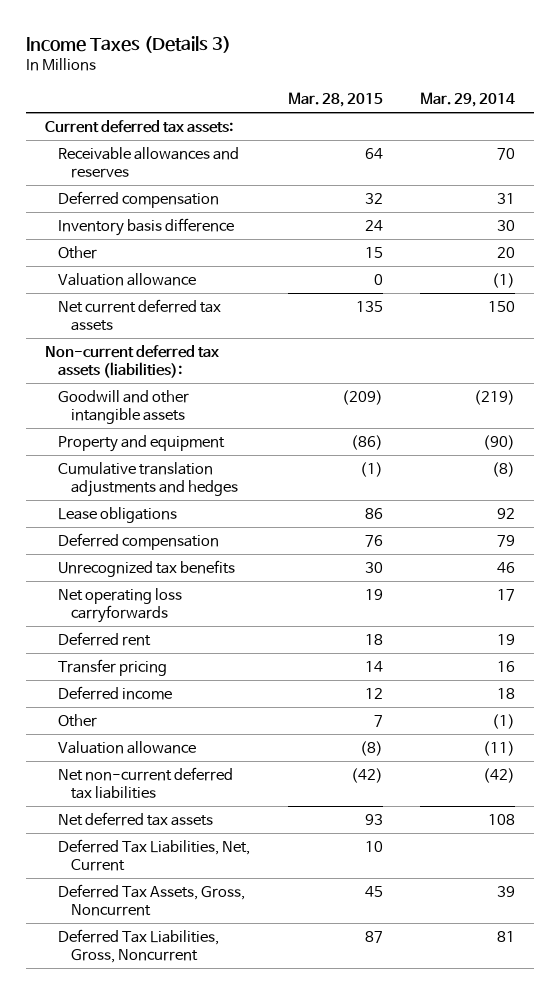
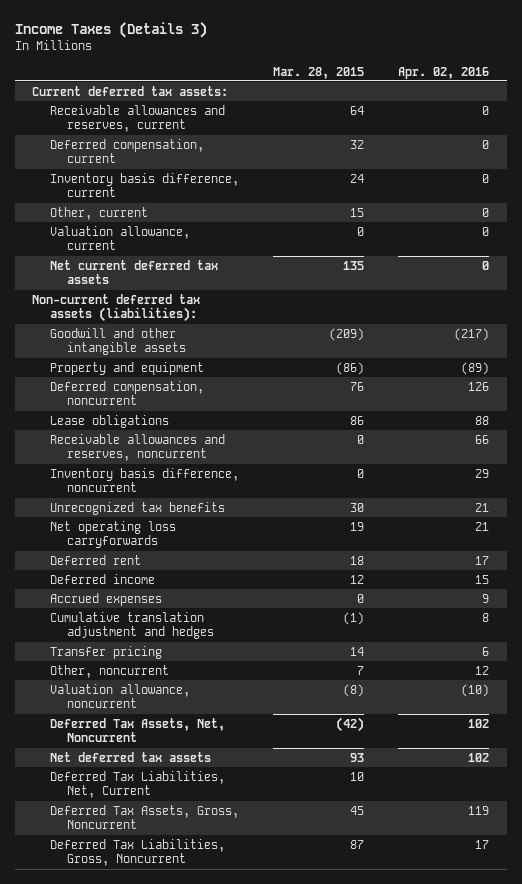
- | Mar. 28, 2015 | Mar. 29, 2014
+ | Mar. 28, 2015 | Apr. 02, 2016
- Receivable allowances and reserves | 64 | 70
- Deferred compensation | 32 | 31
- Inventory basis difference | 24 | 30
- Other | 15 | 20
- Valuation allowance | 0 | (1)
+ Receivable allowances and reserves, current | 64 | 0
+ Deferred compensation, current | 32 | 0
+ Inventory basis difference, current | 24 | 0
+ Other, current | 15 | 0
+ Valuation allowance, current | 0 | 0
- Cumulative translation adjustments and hedges | (1) | (8)
+ Deferred compensation, noncurrent | 76 | 126
- Deferred compensation | 76 | 79
+ Receivable allowances and reserves, noncurrent | 0 | 66
+ Inventory basis difference, noncurrent | 0 | 29
- Other | 7 | (1)
- Valuation allowance | (8) | (11)
- Net non-current deferred tax liabilities | (42) | (42)
+ Accrued expenses | 0 | 9
+ Cumulative translation adjustment and hedges | (1) | 8
moved down: Transfer pricing | 14 | 6
+ Other, noncurrent | 7 | 12
+ Valuation allowance, noncurrent | (8) | (10)
+ Deferred Tax Assets, Net, Noncurrent | (42) | 102

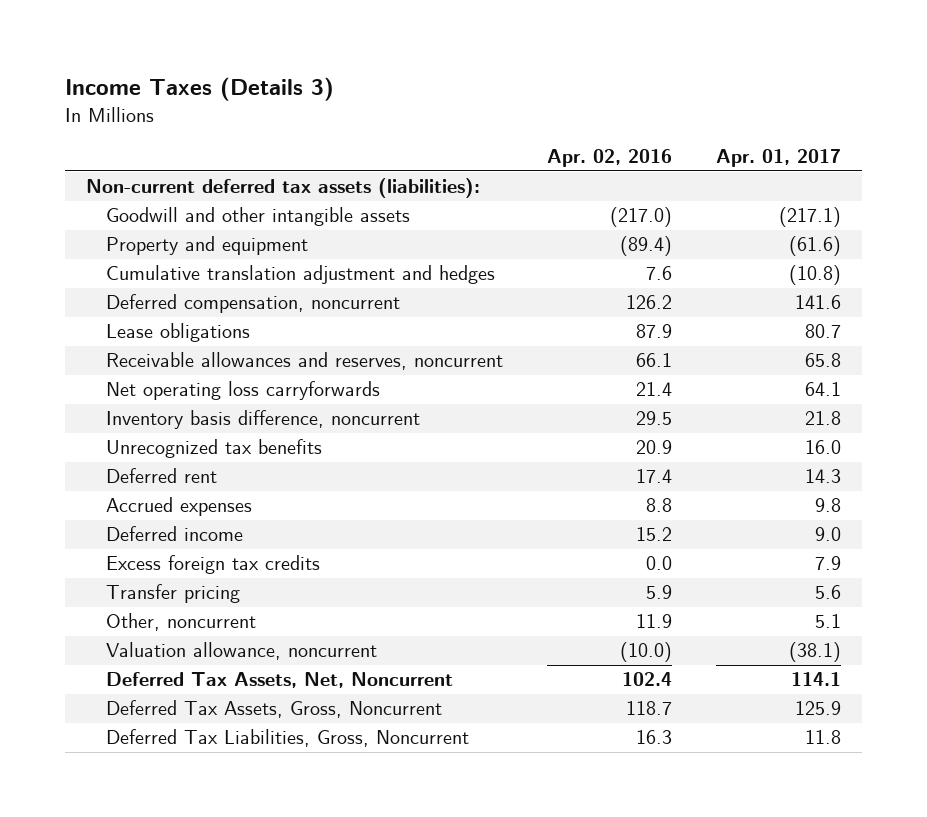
- | Mar. 28, 2015 | Apr. 02, 2016
+ | Apr. 02, 2016 | Apr. 01, 2017
- Current deferred tax assets:
- Receivable allowances and reserves, current | 64 | 0
- Deferred compensation, current | 32 | 0
- Inventory basis difference, current | 24 | 0
- Other, current | 15 | 0
- Valuation allowance, current | 0 | 0
- Net current deferred tax assets | 135 | 0
- Goodwill and other intangible assets | (209) | (217)
- Property and equipment | (86) | (89)
- Deferred compensation, noncurrent | 76 | 126
- Lease obligations | 86 | 88
- Receivable allowances and reserves, noncurrent | 0 | 66
- Inventory basis difference, noncurrent | 0 | 29
- Unrecognized tax benefits | 30 | 21
- Net operating loss carryforwards | 19 | 21
- Deferred rent | 18 | 17
- Deferred income | 12 | 15
- Accrued expenses | 0 | 9
- Cumulative translation adjustment and hedges | (1) | 8
- Transfer pricing | 14 | 6
- Other, noncurrent | 7 | 12
- Valuation allowance, noncurrent | (8) | (10)
- Deferred Tax Assets, Net, Noncurrent | (42) | 102
- Net deferred tax assets | 93 | 102
- Deferred Tax Liabilities, Net, Current | 10 |
- Deferred Tax Assets, Gross, Noncurrent | 45 | 119
- Deferred Tax Liabilities, Gross, Noncurrent | 87 | 17
+ Goodwill and other intangible assets | (217.0) | (217.1)
+ Property and equipment | (89.4) | (61.6)
+ Cumulative translation adjustment and hedges | 7.6 | (10.8)
+ Deferred compensation, noncurrent | 126.2 | 141.6
+ Lease obligations | 87.9 | 80.7
+ Receivable allowances and reserves, noncurrent | 66.1 | 65.8
+ Net operating loss carryforwards | 21.4 | 64.1
+ Inventory basis difference, noncurrent | 29.5 | 21.8
+ Unrecognized tax benefits | 20.9 | 16.0
+ Deferred rent | 17.4 | 14.3
+ Accrued expenses | 8.8 | 9.8
+ Deferred income | 15.2 | 9.0
+ Excess foreign tax credits | 0.0 | 7.9
+ Transfer pricing | 5.9 | 5.6
+ Other, noncurrent | 11.9 | 5.1
+ Valuation allowance, noncurrent | (10.0) | (38.1)
+ Deferred Tax Assets, Net, Noncurrent | 102.4 | 114.1
+ Deferred Tax Assets, Gross, Noncurrent | 118.7 | 125.9
+ Deferred Tax Liabilities, Gross, Noncurrent | 16.3 | 11.8

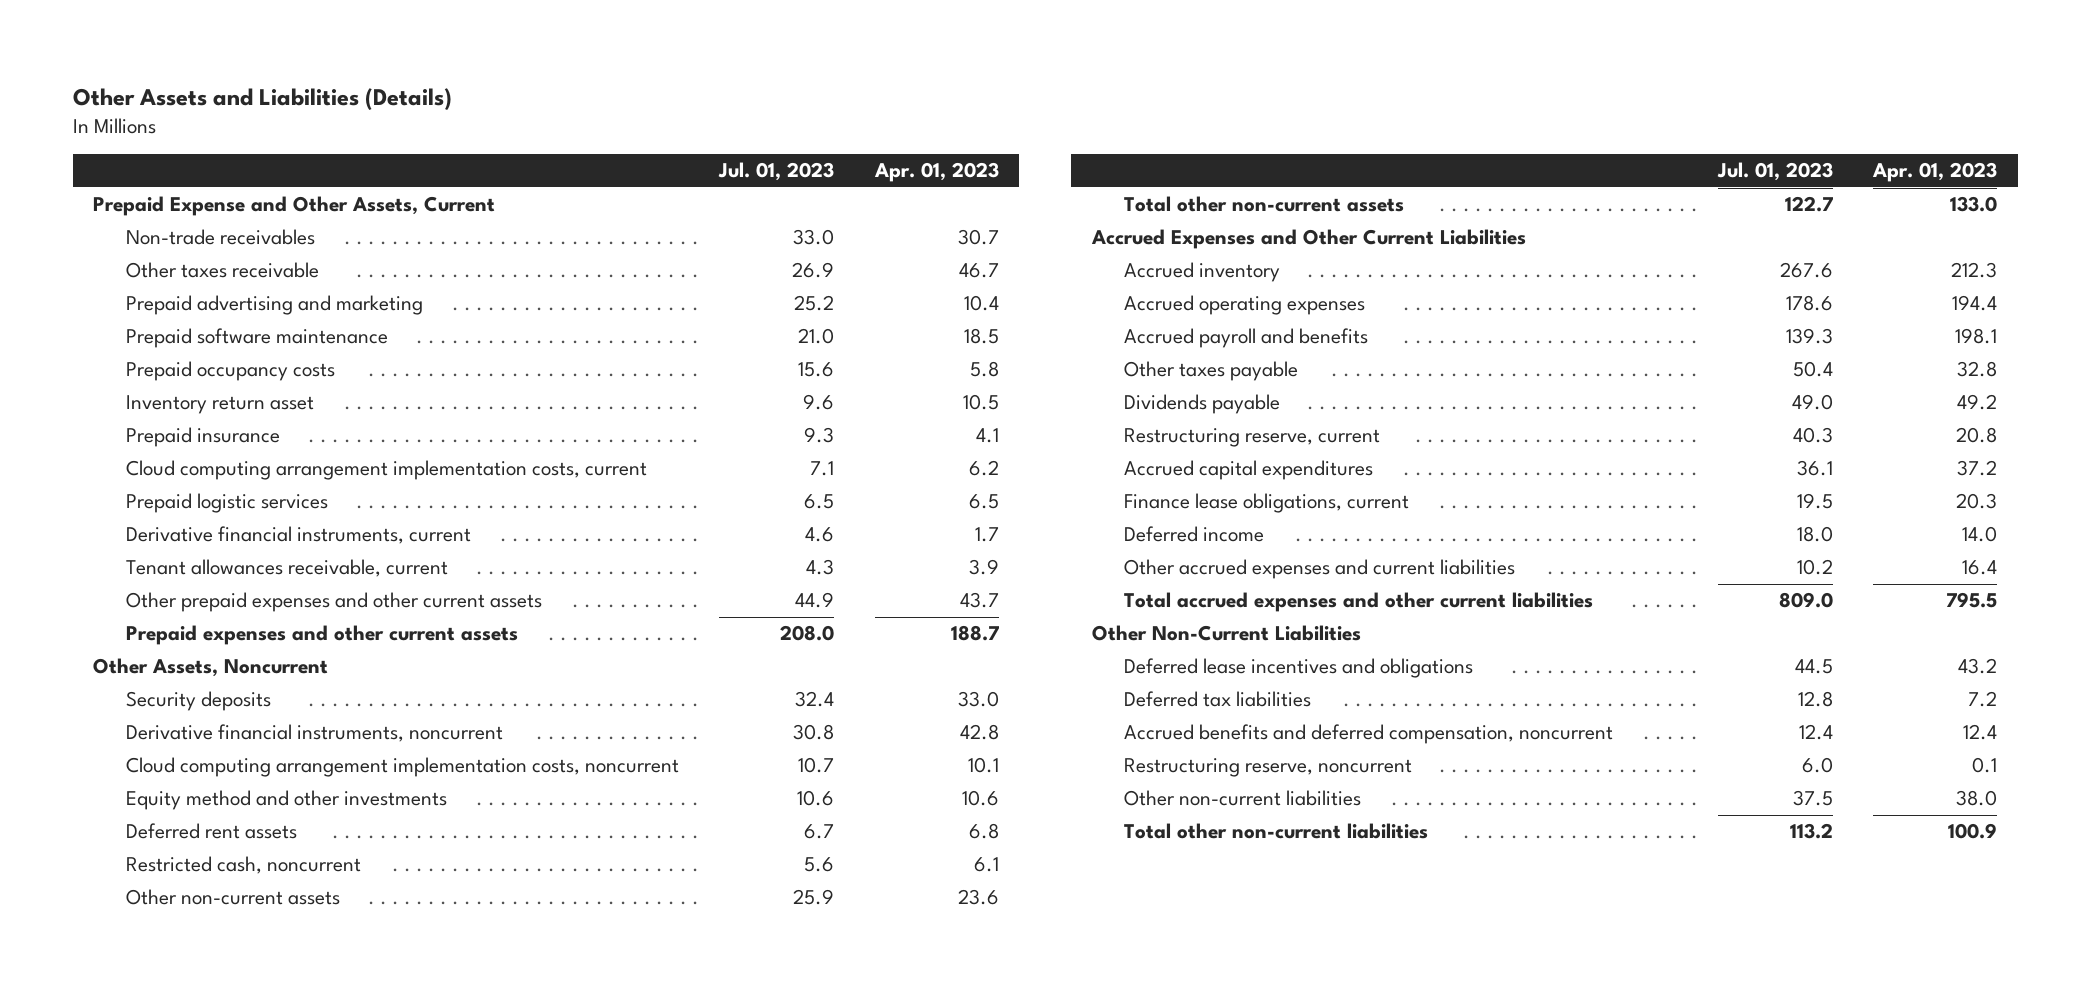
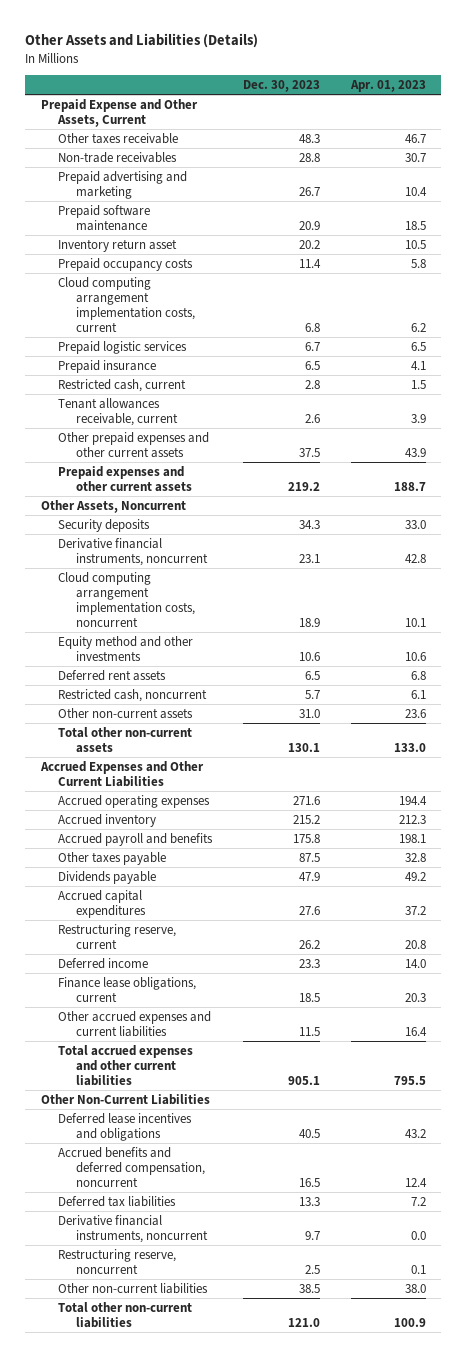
- | Jul. 01, 2023 | Apr. 01, 2023
+ | Dec. 30, 2023 | Apr. 01, 2023
moved down: Non-trade receivables | 28.8 | 30.7
moved down: Prepaid occupancy costs | 11.4 | 5.8
- Derivative financial instruments, current | 4.6 | 1.7
moved down: Prepaid insurance | 6.5 | 4.1
+ Restricted cash, current | 2.8 | 1.5
- Other prepaid expenses and other current assets | 44.9 | 43.7
+ Other prepaid expenses and other current assets | 37.5 | 43.9
moved down: Accrued inventory | 215.2 | 212.3
moved down: Restructuring reserve, current | 26.2 | 20.8
moved down: Finance lease obligations, current | 18.5 | 20.3
moved down: Deferred tax liabilities | 13.3 | 7.2
+ Derivative financial instruments, noncurrent | 9.7 | 0.0

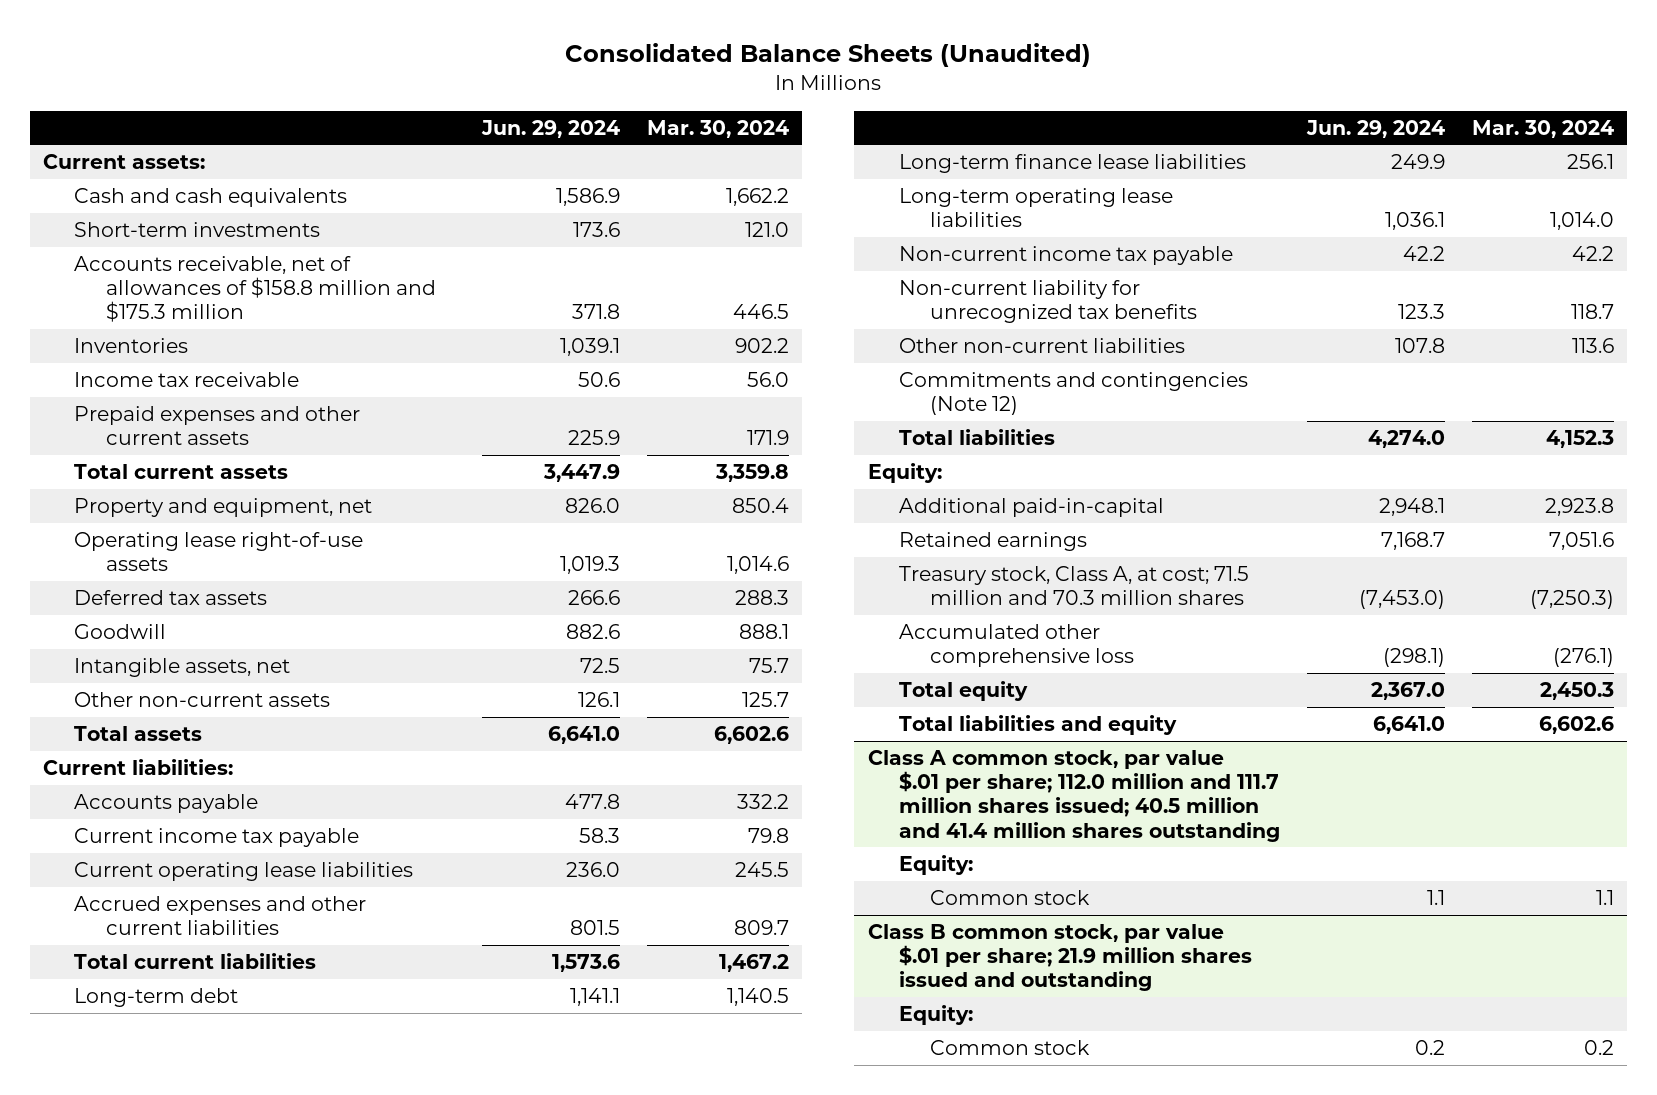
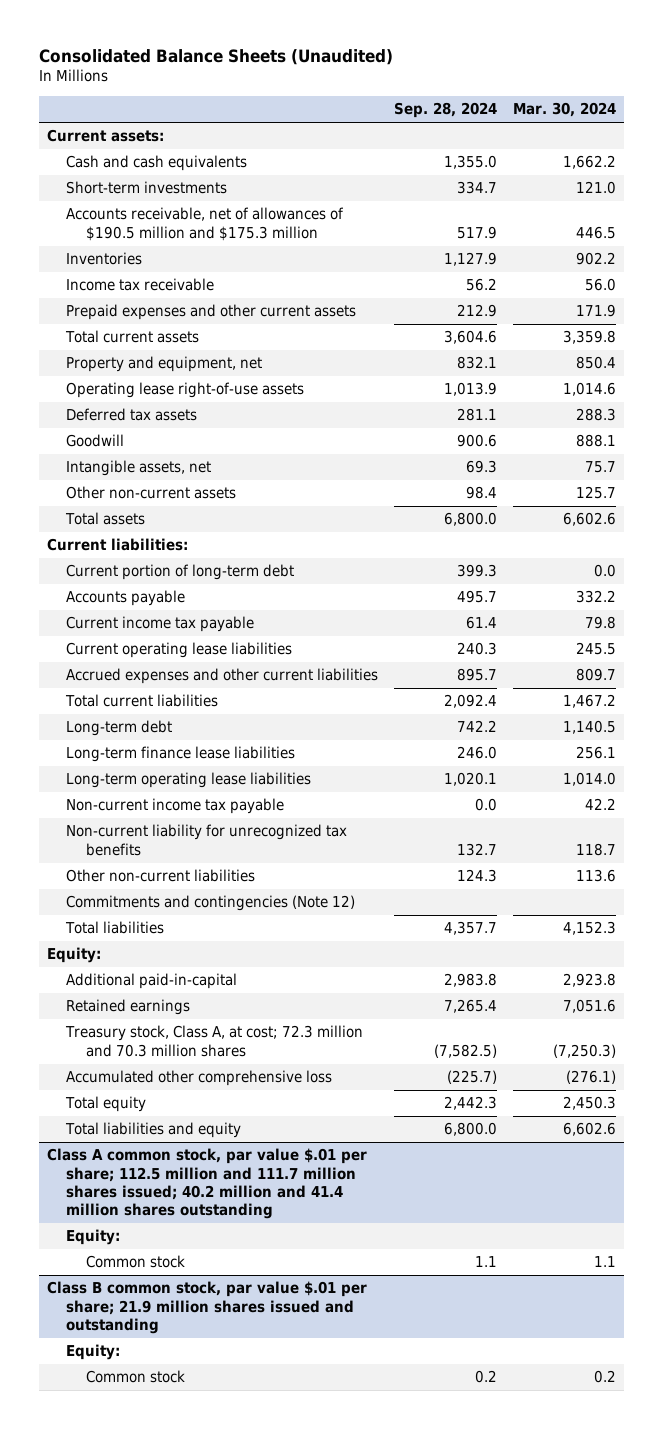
- | Jun. 29, 2024 | Mar. 30, 2024
+ | Sep. 28, 2024 | Mar. 30, 2024
- Accounts receivable, net of allowances of $158.8 million and $175.3 million | 371.8 | 446.5
+ Accounts receivable, net of allowances of $190.5 million and $175.3 million | 517.9 | 446.5
+ Current portion of long-term debt | 399.3 | 0.0
- Treasury stock, Class A, at cost; 71.5 million and 70.3 million shares | (7,453.0) | (7,250.3)
+ Treasury stock, Class A, at cost; 72.3 million and 70.3 million shares | (7,582.5) | (7,250.3)
- Class A common stock, par value $.01 per share; 112.0 million and 111.7 million shares issued; 40.5 million and 41.4 million shares outstanding
+ Class A common stock, par value $.01 per share; 112.5 million and 111.7 million shares issued; 40.2 million and 41.4 million shares outstanding

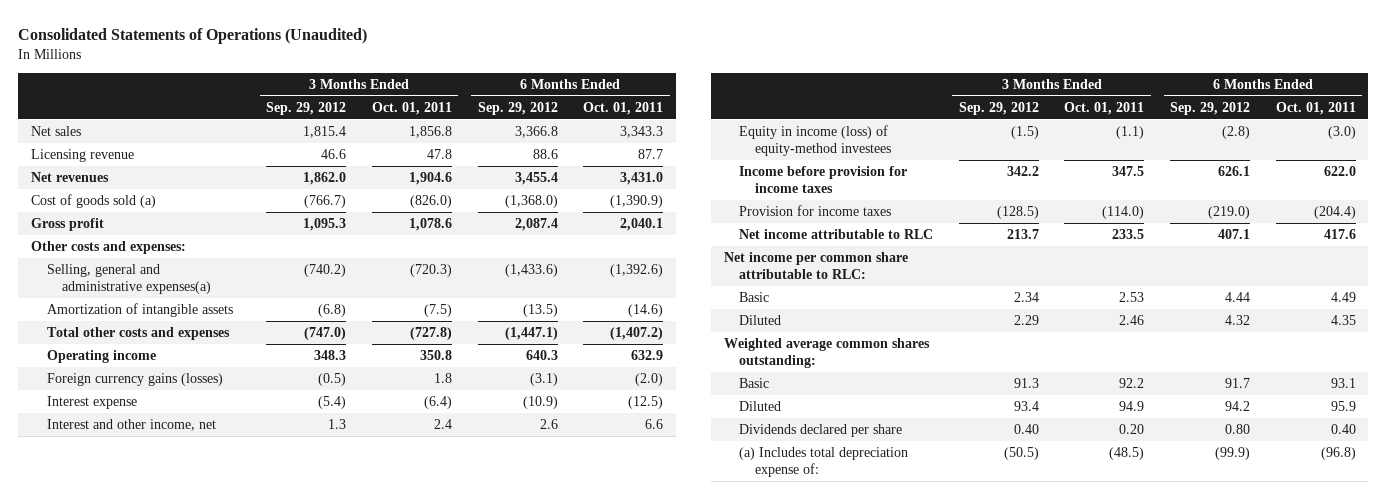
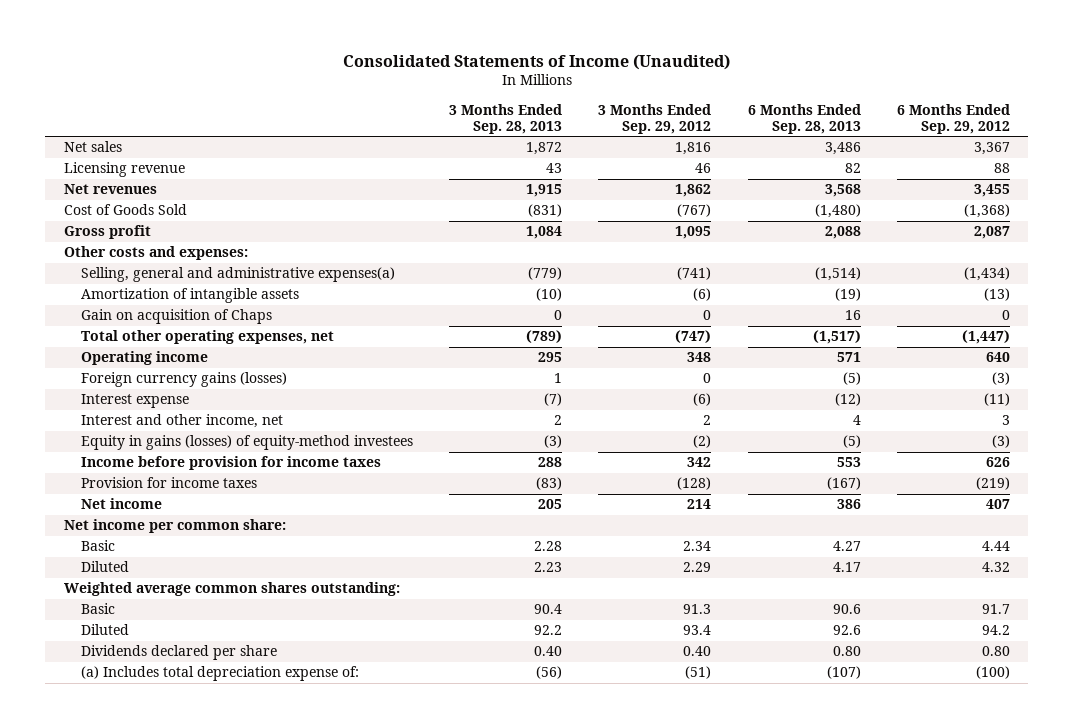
- Consolidated Statements of Operations (Unaudited)
+ Consolidated Statements of Income (Unaudited)
- | 3 Months Ended Sep. 29, 2012 | 3 Months Ended Oct. 01, 2011 | 6 Months Ended Sep. 29, 2012 | 6 Months Ended Oct. 01, 2011
+ | 3 Months Ended Sep. 28, 2013 | 3 Months Ended Sep. 29, 2012 | 6 Months Ended Sep. 28, 2013 | 6 Months Ended Sep. 29, 2012
- Net sales | 1,815.4 | 1,856.8 | 3,366.8 | 3,343.3
- Licensing revenue | 46.6 | 47.8 | 88.6 | 87.7
- Net revenues | 1,862.0 | 1,904.6 | 3,455.4 | 3,431.0
- Cost of goods sold (a) | (766.7) | (826.0) | (1,368.0) | (1,390.9)
- Gross profit | 1,095.3 | 1,078.6 | 2,087.4 | 2,040.1
+ Net sales | 1,872 | 1,816 | 3,486 | 3,367
+ Licensing revenue | 43 | 46 | 82 | 88
+ Net revenues | 1,915 | 1,862 | 3,568 | 3,455
+ Cost of Goods Sold | (831) | (767) | (1,480) | (1,368)
+ Gross profit | 1,084 | 1,095 | 2,088 | 2,087
- Selling, general and administrative expenses(a) | (740.2) | (720.3) | (1,433.6) | (1,392.6)
- Amortization of intangible assets | (6.8) | (7.5) | (13.5) | (14.6)
- Total other costs and expenses | (747.0) | (727.8) | (1,447.1) | (1,407.2)
- Operating income | 348.3 | 350.8 | 640.3 | 632.9
- Foreign currency gains (losses) | (0.5) | 1.8 | (3.1) | (2.0)
- Interest expense | (5.4) | (6.4) | (10.9) | (12.5)
- Interest and other income, net | 1.3 | 2.4 | 2.6 | 6.6
- Equity in income (loss) of equity-method investees | (1.5) | (1.1) | (2.8) | (3.0)
- Income before provision for income taxes | 342.2 | 347.5 | 626.1 | 622.0
- Provision for income taxes | (128.5) | (114.0) | (219.0) | (204.4)
- Net income attributable to RLC | 213.7 | 233.5 | 407.1 | 417.6
- Net income per common share attributable to RLC:
+ Selling, general and administrative expenses(a) | (779) | (741) | (1,514) | (1,434)
+ Amortization of intangible assets | (10) | (6) | (19) | (13)
+ Gain on acquisition of Chaps | 0 | 0 | 16 | 0
+ Total other operating expenses, net | (789) | (747) | (1,517) | (1,447)
+ Operating income | 295 | 348 | 571 | 640
+ Foreign currency gains (losses) | 1 | 0 | (5) | (3)
+ Interest expense | (7) | (6) | (12) | (11)
+ Interest and other income, net | 2 | 2 | 4 | 3
+ Equity in gains (losses) of equity-method investees | (3) | (2) | (5) | (3)
+ Income before provision for income taxes | 288 | 342 | 553 | 626
+ Provision for income taxes | (83) | (128) | (167) | (219)
+ Net income | 205 | 214 | 386 | 407
+ Net income per common share:
- (a) Includes total depreciation expense of: | (50.5) | (48.5) | (99.9) | (96.8)
+ (a) Includes total depreciation expense of: | (56) | (51) | (107) | (100)

